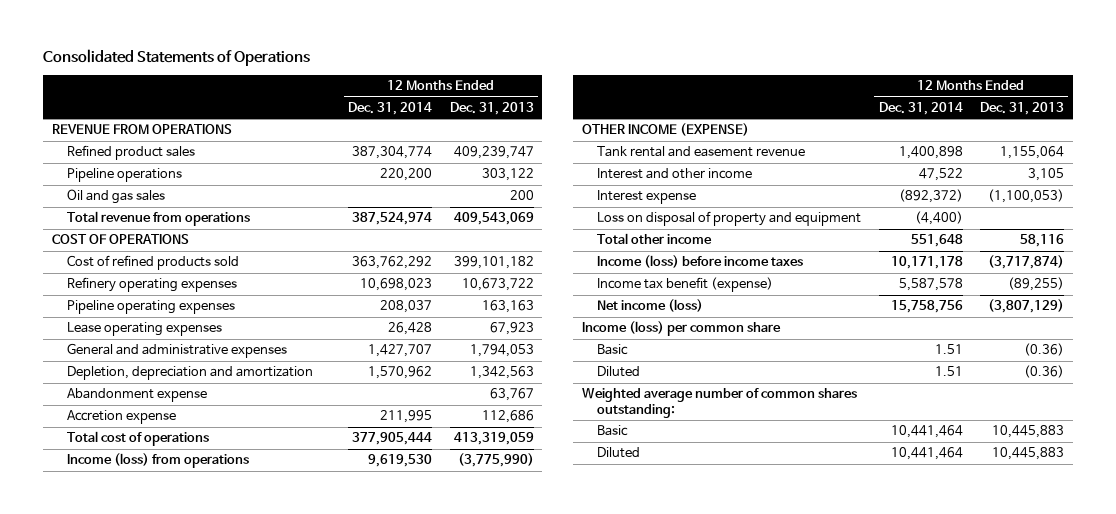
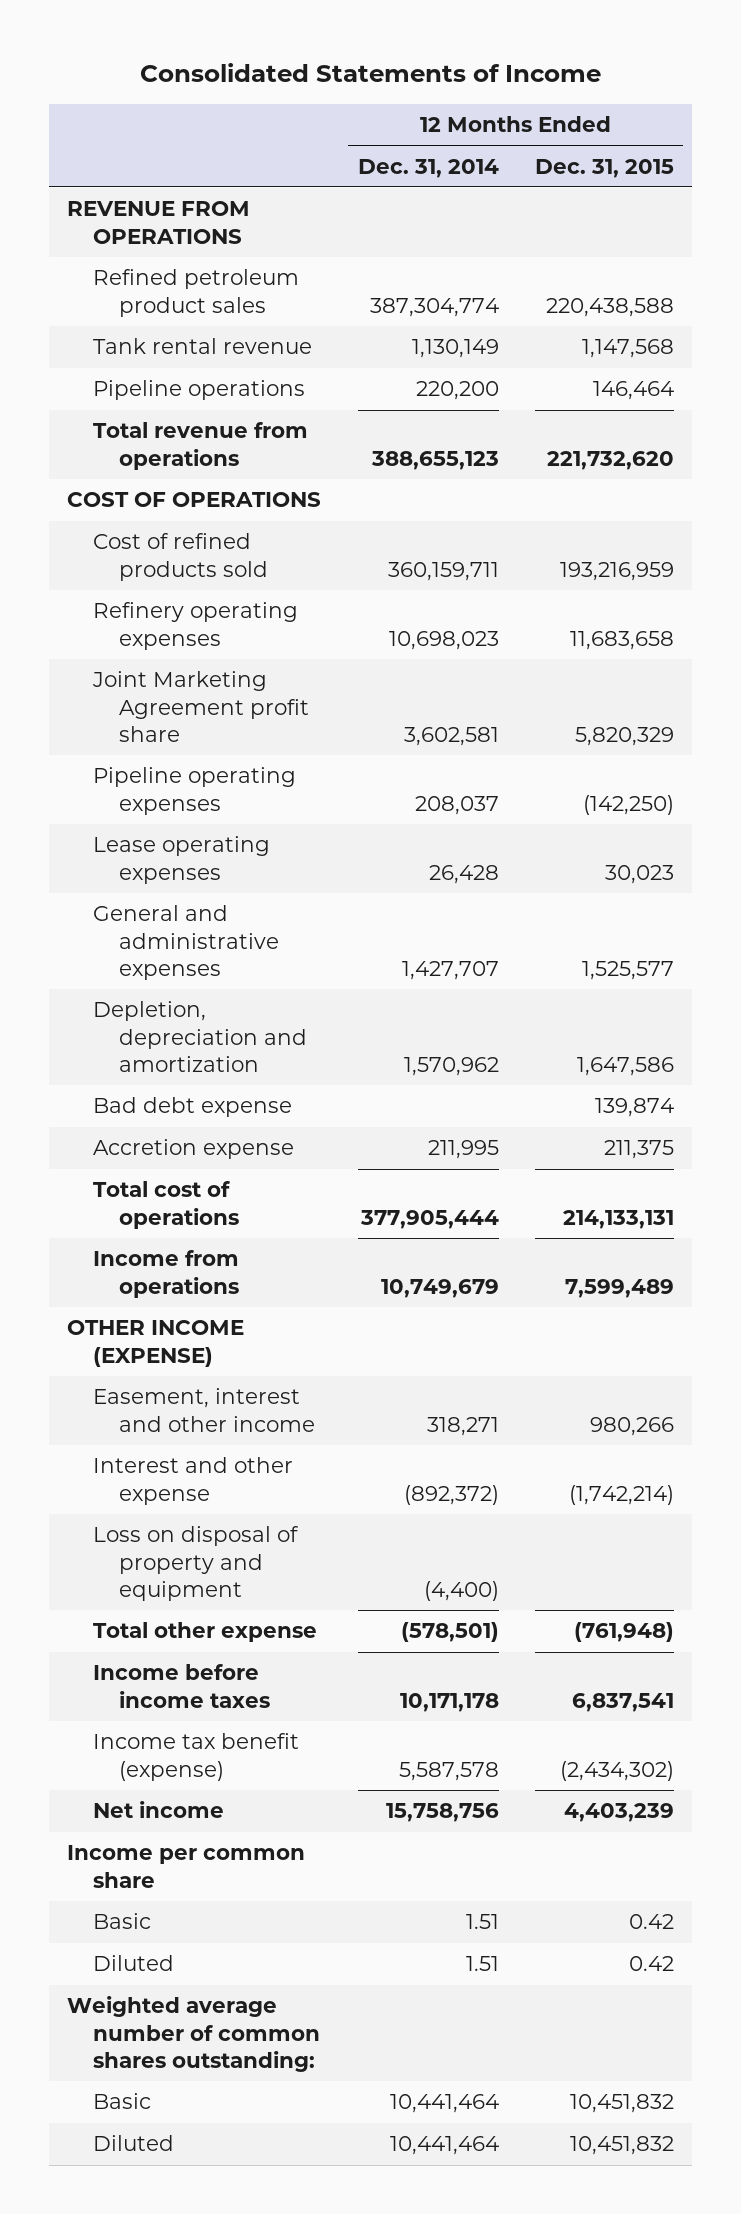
- Consolidated Statements of Operations
+ Consolidated Statements of Income
- | 12 Months Ended Dec. 31, 2014 | 12 Months Ended Dec. 31, 2013
+ | 12 Months Ended Dec. 31, 2014 | 12 Months Ended Dec. 31, 2015
- Refined product sales | 387,304,774 | 409,239,747
+ Refined petroleum product sales | 387,304,774 | 220,438,588
+ Tank rental revenue | 1,130,149 | 1,147,568
- Oil and gas sales | | 200
- Total revenue from operations | 387,524,974 | 409,543,069
+ Total revenue from operations | 388,655,123 | 221,732,620
- Cost of refined products sold | 363,762,292 | 399,101,182
+ Cost of refined products sold | 360,159,711 | 193,216,959
+ Joint Marketing Agreement profit share | 3,602,581 | 5,820,329
- Abandonment expense | | 63,767
+ Bad debt expense | | 139,874
- Income (loss) from operations | 9,619,530 | (3,775,990)
+ Income from operations | 10,749,679 | 7,599,489
- Tank rental and easement revenue | 1,400,898 | 1,155,064
- Interest and other income | 47,522 | 3,105
- Interest expense | (892,372) | (1,100,053)
+ Easement, interest and other income | 318,271 | 980,266
+ Interest and other expense | (892,372) | (1,742,214)
- Total other income | 551,648 | 58,116
- Income (loss) before income taxes | 10,171,178 | (3,717,874)
+ Total other expense | (578,501) | (761,948)
+ Income before income taxes | 10,171,178 | 6,837,541
- Net income (loss) | 15,758,756 | (3,807,129)
- Income (loss) per common share
+ Net income | 15,758,756 | 4,403,239
+ Income per common share

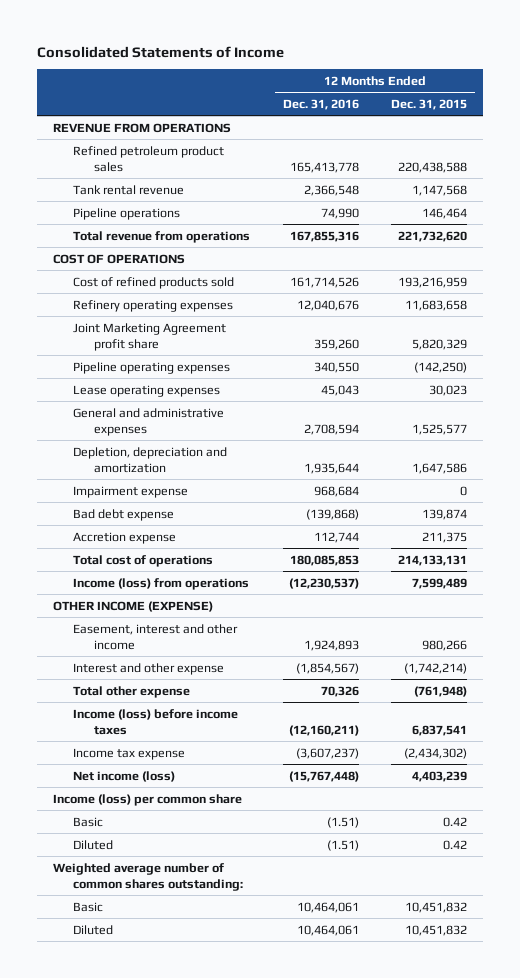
- | 12 Months Ended Dec. 31, 2014 | 12 Months Ended Dec. 31, 2015
+ | 12 Months Ended Dec. 31, 2016 | 12 Months Ended Dec. 31, 2015
+ Impairment expense | 968,684 | 0
- Income from operations | 10,749,679 | 7,599,489
+ Income (loss) from operations | (12,230,537) | 7,599,489
- Loss on disposal of property and equipment | (4,400) |
- Income before income taxes | 10,171,178 | 6,837,541
- Income tax benefit (expense) | 5,587,578 | (2,434,302)
- Net income | 15,758,756 | 4,403,239
- Income per common share
+ Income (loss) before income taxes | (12,160,211) | 6,837,541
+ Income tax expense | (3,607,237) | (2,434,302)
+ Net income (loss) | (15,767,448) | 4,403,239
+ Income (loss) per common share

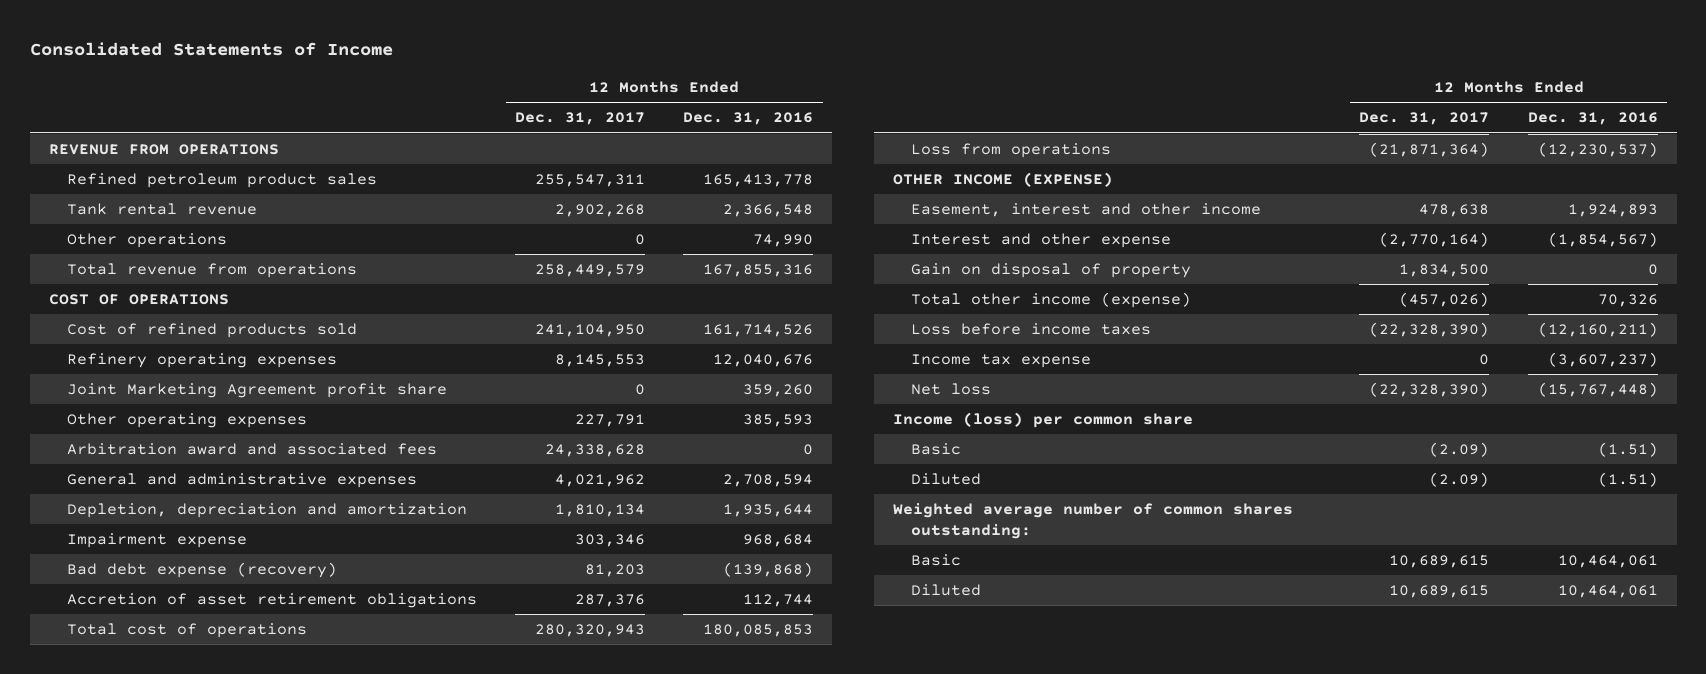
- | 12 Months Ended Dec. 31, 2016 | 12 Months Ended Dec. 31, 2015
+ | 12 Months Ended Dec. 31, 2017 | 12 Months Ended Dec. 31, 2016
- Pipeline operations | 74,990 | 146,464
+ Other operations | 0 | 74,990
- Pipeline operating expenses | 340,550 | (142,250)
- Lease operating expenses | 45,043 | 30,023
+ Other operating expenses | 227,791 | 385,593
+ Arbitration award and associated fees | 24,338,628 | 0
- Bad debt expense | (139,868) | 139,874
- Accretion expense | 112,744 | 211,375
+ Bad debt expense (recovery) | 81,203 | (139,868)
+ Accretion of asset retirement obligations | 287,376 | 112,744
- Income (loss) from operations | (12,230,537) | 7,599,489
+ Loss from operations | (21,871,364) | (12,230,537)
- Total other expense | 70,326 | (761,948)
- Income (loss) before income taxes | (12,160,211) | 6,837,541
+ Gain on disposal of property | 1,834,500 | 0
+ Total other income (expense) | (457,026) | 70,326
+ Loss before income taxes | (22,328,390) | (12,160,211)
- Net income (loss) | (15,767,448) | 4,403,239
+ Net loss | (22,328,390) | (15,767,448)

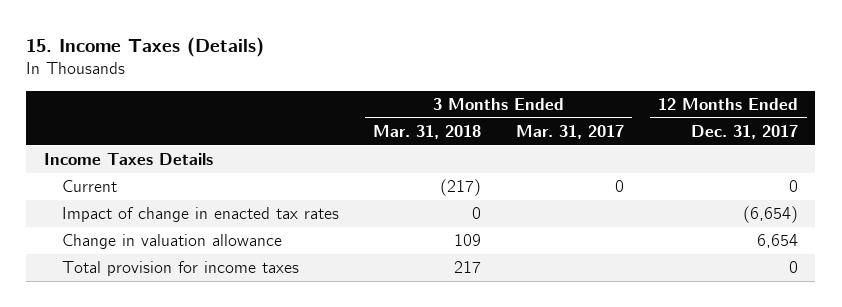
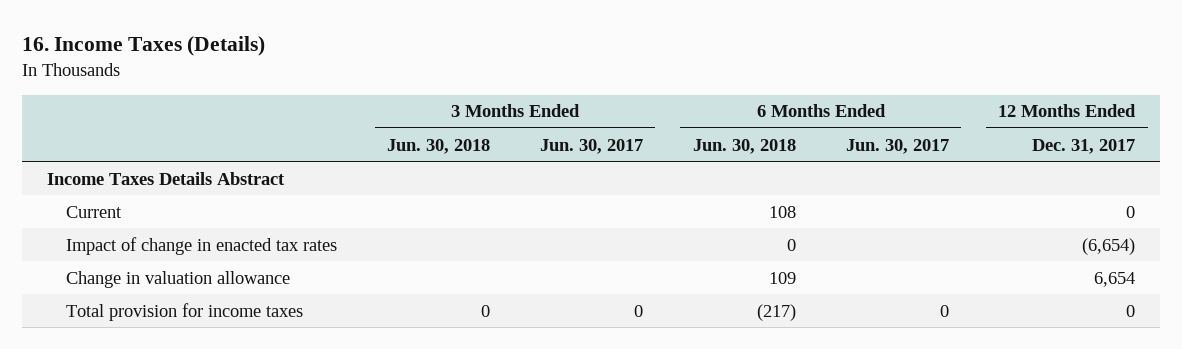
- 15. Income Taxes (Details)
+ 16. Income Taxes (Details)
- | 3 Months Ended Mar. 31, 2018 | 3 Months Ended Mar. 31, 2017 | 12 Months Ended Dec. 31, 2017
+ | 3 Months Ended Jun. 30, 2018 | 3 Months Ended Jun. 30, 2017 | 6 Months Ended Jun. 30, 2018 | 6 Months Ended Jun. 30, 2017 | 12 Months Ended Dec. 31, 2017
- Income Taxes Details
+ Income Taxes Details Abstract

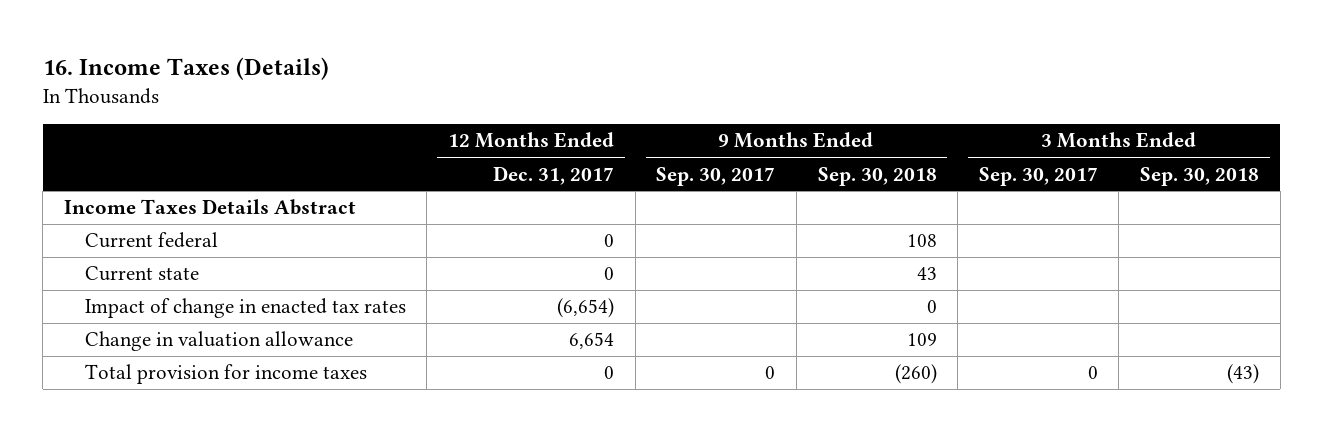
- | 3 Months Ended Jun. 30, 2018 | 3 Months Ended Jun. 30, 2017 | 6 Months Ended Jun. 30, 2018 | 6 Months Ended Jun. 30, 2017 | 12 Months Ended Dec. 31, 2017
+ | 12 Months Ended Dec. 31, 2017 | 9 Months Ended Sep. 30, 2017 | 9 Months Ended Sep. 30, 2018 | 3 Months Ended Sep. 30, 2017 | 3 Months Ended Sep. 30, 2018
- Current | | | 108 | | 0
+ Current federal | 0 | | 108 | |
+ Current state | 0 | | 43 | |

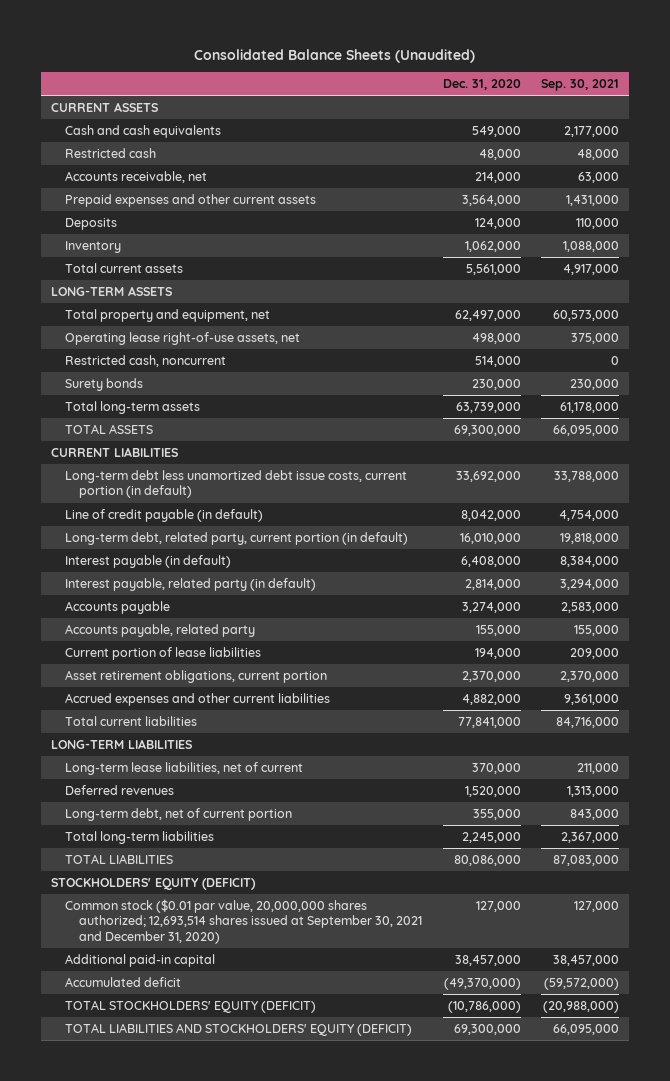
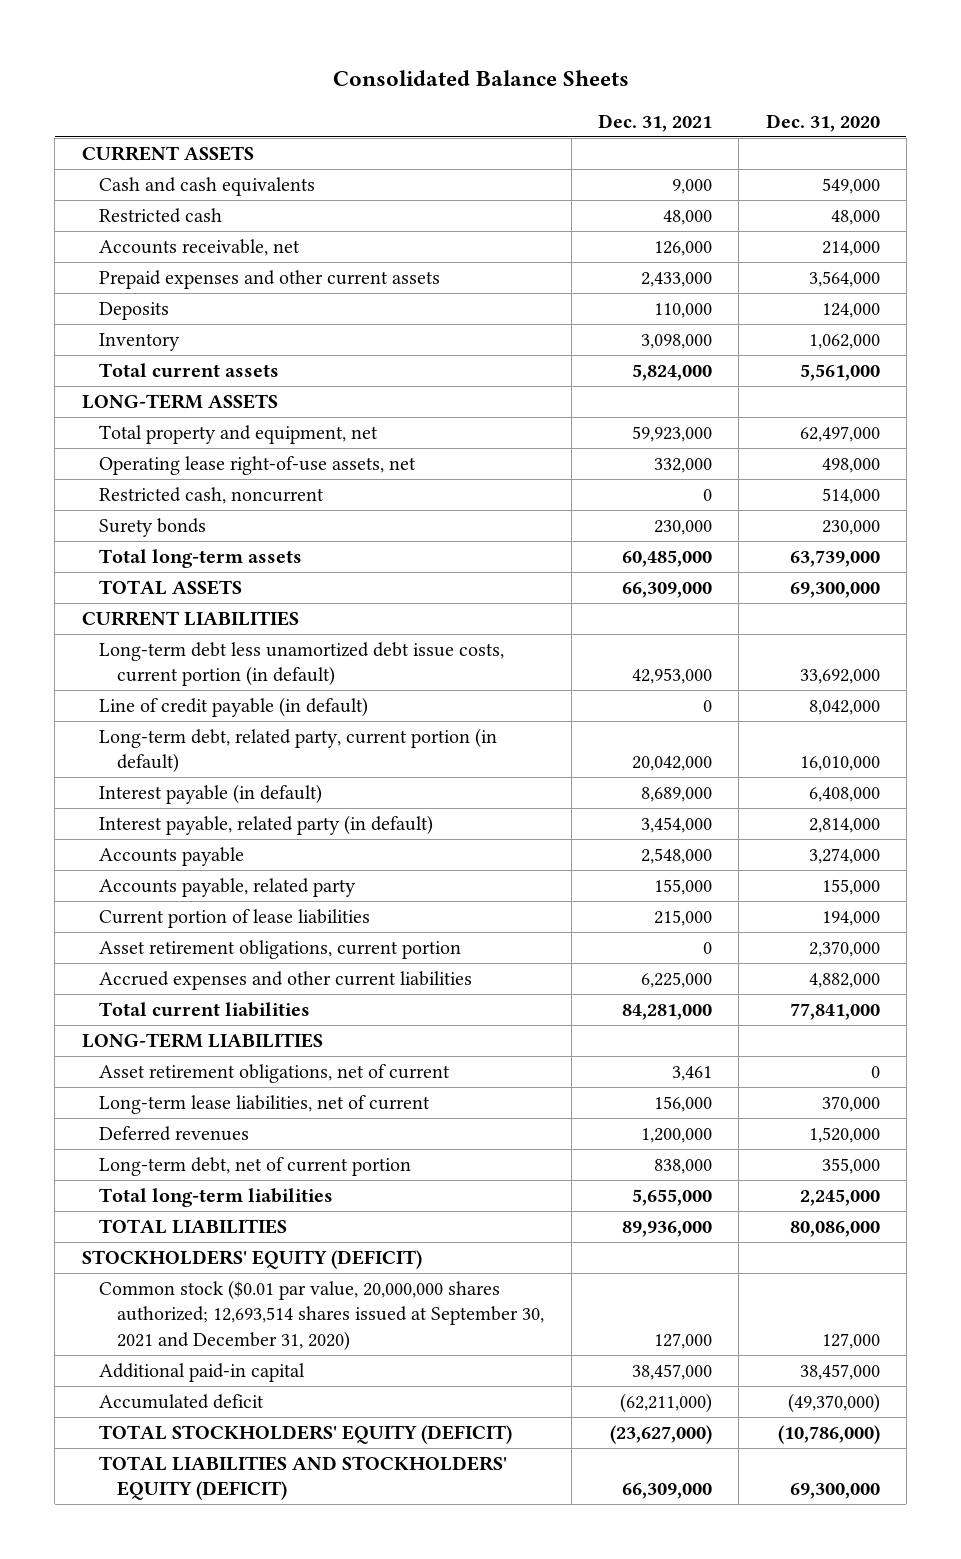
- Consolidated Balance Sheets (Unaudited)
+ Consolidated Balance Sheets
- | Dec. 31, 2020 | Sep. 30, 2021
+ | Dec. 31, 2021 | Dec. 31, 2020
+ Asset retirement obligations, net of current | 3,461 | 0

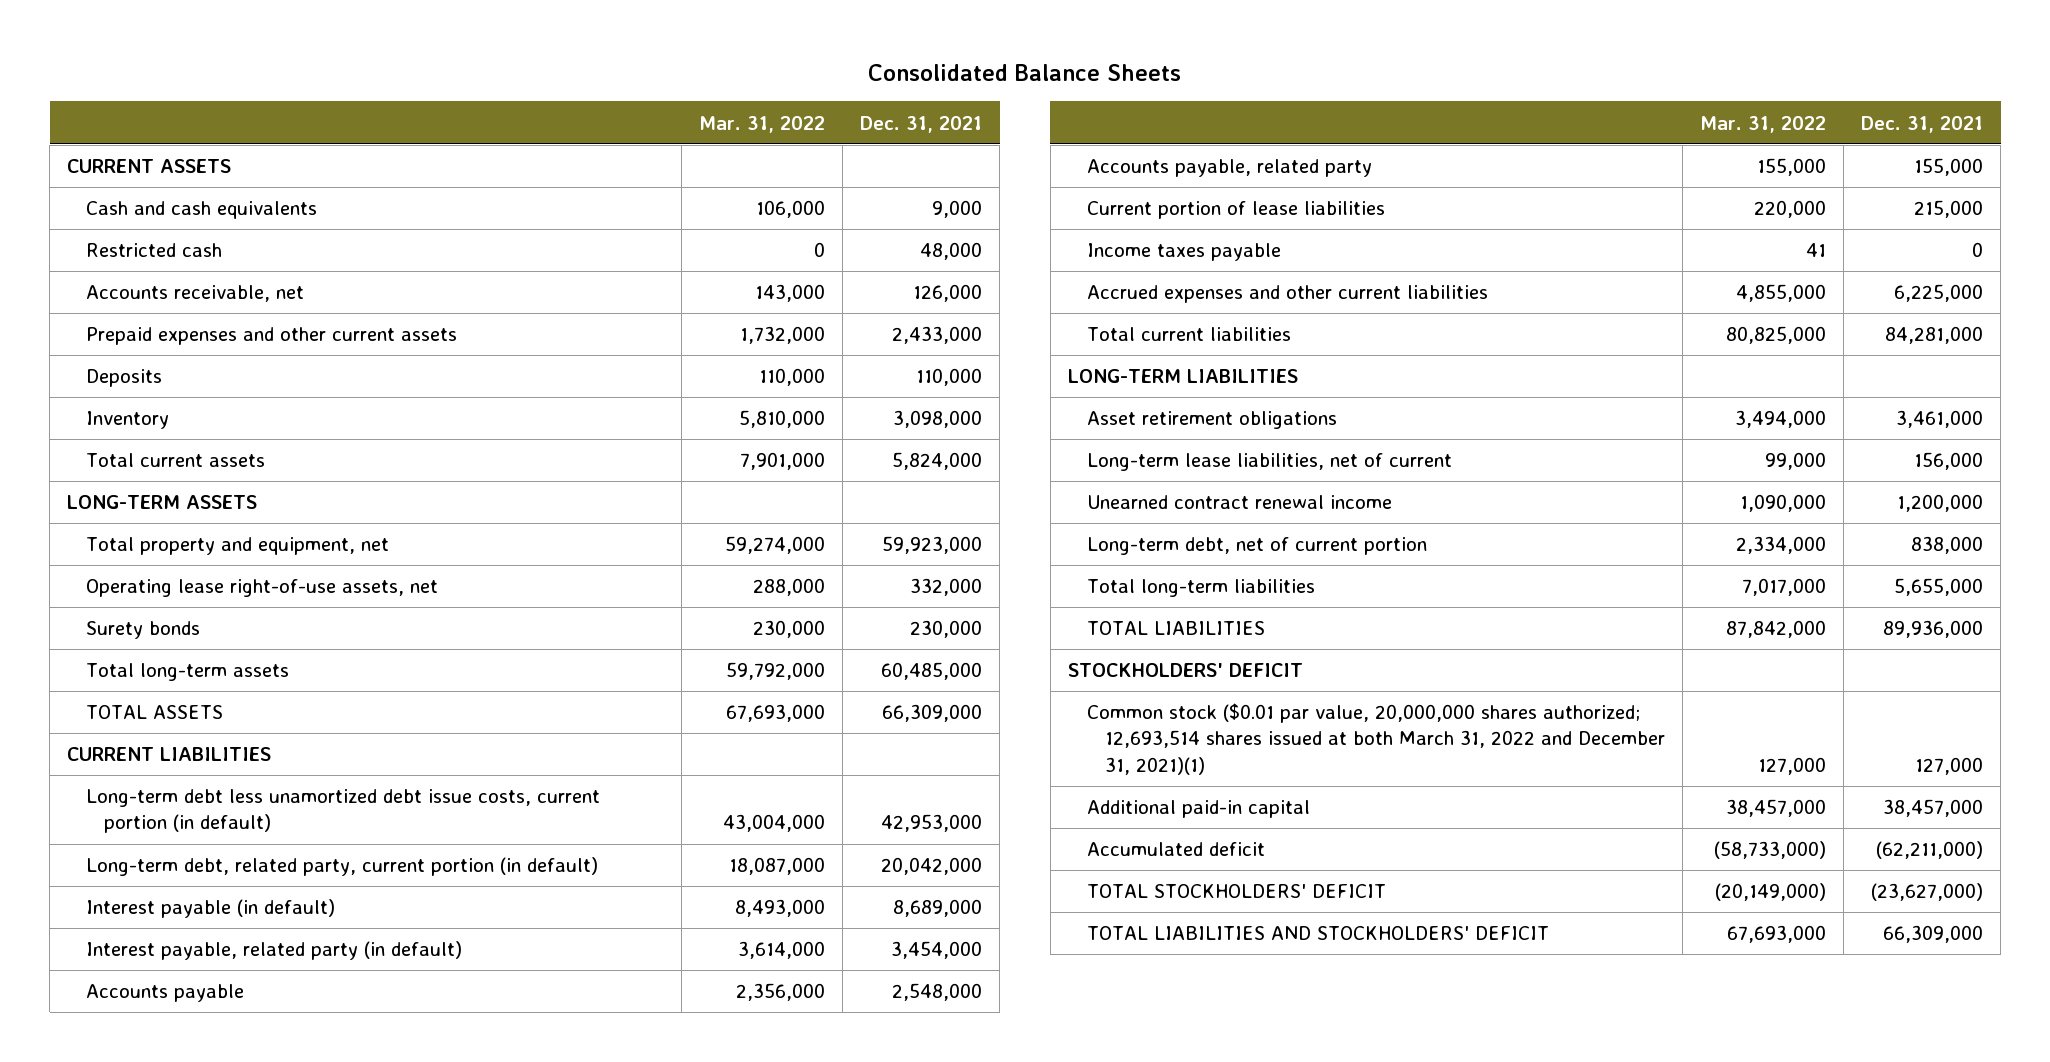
- | Dec. 31, 2021 | Dec. 31, 2020
+ | Mar. 31, 2022 | Dec. 31, 2021
- Restricted cash, noncurrent | 0 | 514,000
- Line of credit payable (in default) | 0 | 8,042,000
- Asset retirement obligations, current portion | 0 | 2,370,000
+ Income taxes payable | 41 | 0
- Asset retirement obligations, net of current | 3,461 | 0
+ Asset retirement obligations | 3,494,000 | 3,461,000
- Deferred revenues | 1,200,000 | 1,520,000
+ Unearned contract renewal income | 1,090,000 | 1,200,000
- STOCKHOLDERS' EQUITY (DEFICIT)
- Common stock ($0.01 par value, 20,000,000 shares authorized; 12,693,514 shares issued at September 30, 2021 and December 31, 2020) | 127,000 | 127,000
+ STOCKHOLDERS' DEFICIT
+ Common stock ($0.01 par value, 20,000,000 shares authorized; 12,693,514 shares issued at both March 31, 2022 and December 31, 2021)(1) | 127,000 | 127,000
- TOTAL STOCKHOLDERS' EQUITY (DEFICIT) | (23,627,000) | (10,786,000)
- TOTAL LIABILITIES AND STOCKHOLDERS' EQUITY (DEFICIT) | 66,309,000 | 69,300,000
+ TOTAL STOCKHOLDERS' DEFICIT | (20,149,000) | (23,627,000)
+ TOTAL LIABILITIES AND STOCKHOLDERS' DEFICIT | 67,693,000 | 66,309,000

